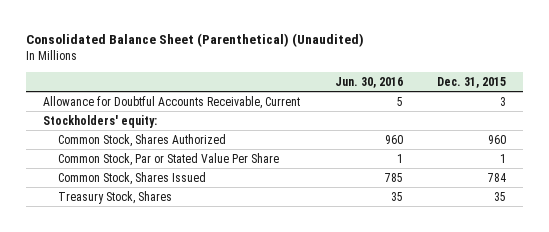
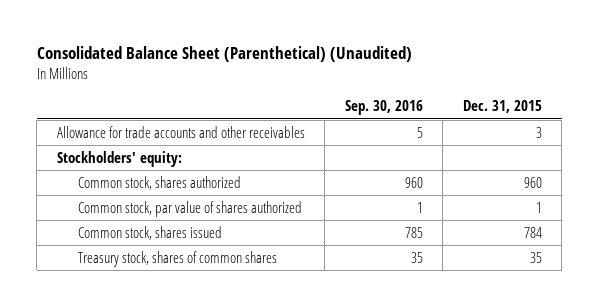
- | Jun. 30, 2016 | Dec. 31, 2015
+ | Sep. 30, 2016 | Dec. 31, 2015
- Allowance for Doubtful Accounts Receivable, Current | 5 | 3
+ Allowance for trade accounts and other receivables | 5 | 3
- Common Stock, Shares Authorized | 960 | 960
- Common Stock, Par or Stated Value Per Share | 1 | 1
- Common Stock, Shares Issued | 785 | 784
- Treasury Stock, Shares | 35 | 35
+ Common stock, shares authorized | 960 | 960
+ Common stock, par value of shares authorized | 1 | 1
+ Common stock, shares issued | 785 | 784
+ Treasury stock, shares of common shares | 35 | 35

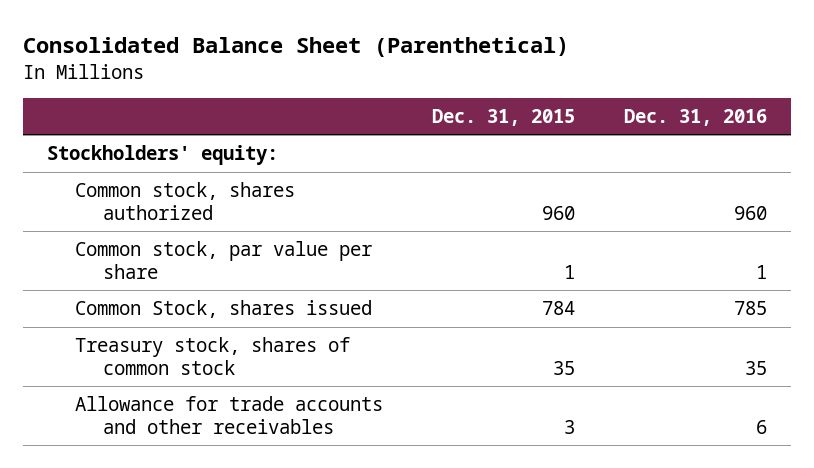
- Consolidated Balance Sheet (Parenthetical) (Unaudited)
+ Consolidated Balance Sheet (Parenthetical)
- | Sep. 30, 2016 | Dec. 31, 2015
+ | Dec. 31, 2015 | Dec. 31, 2016
- Common stock, par value of shares authorized | 1 | 1
- Common stock, shares issued | 785 | 784
- Treasury stock, shares of common shares | 35 | 35
+ Common stock, par value per share | 1 | 1
+ Common Stock, shares issued | 784 | 785
+ Treasury stock, shares of common stock | 35 | 35
moved down: Allowance for trade accounts and other receivables | 3 | 6

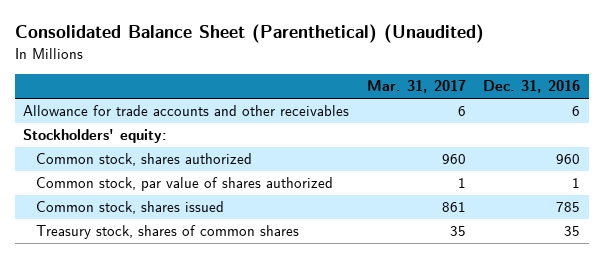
- Consolidated Balance Sheet (Parenthetical)
+ Consolidated Balance Sheet (Parenthetical) (Unaudited)
- | Dec. 31, 2015 | Dec. 31, 2016
+ | Mar. 31, 2017 | Dec. 31, 2016
moved up: Allowance for trade accounts and other receivables | 6 | 6
- Common stock, par value per share | 1 | 1
- Common Stock, shares issued | 784 | 785
- Treasury stock, shares of common stock | 35 | 35
+ Common stock, par value of shares authorized | 1 | 1
+ Common stock, shares issued | 861 | 785
+ Treasury stock, shares of common shares | 35 | 35

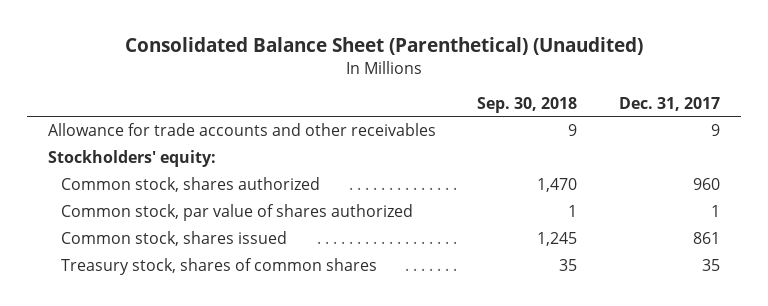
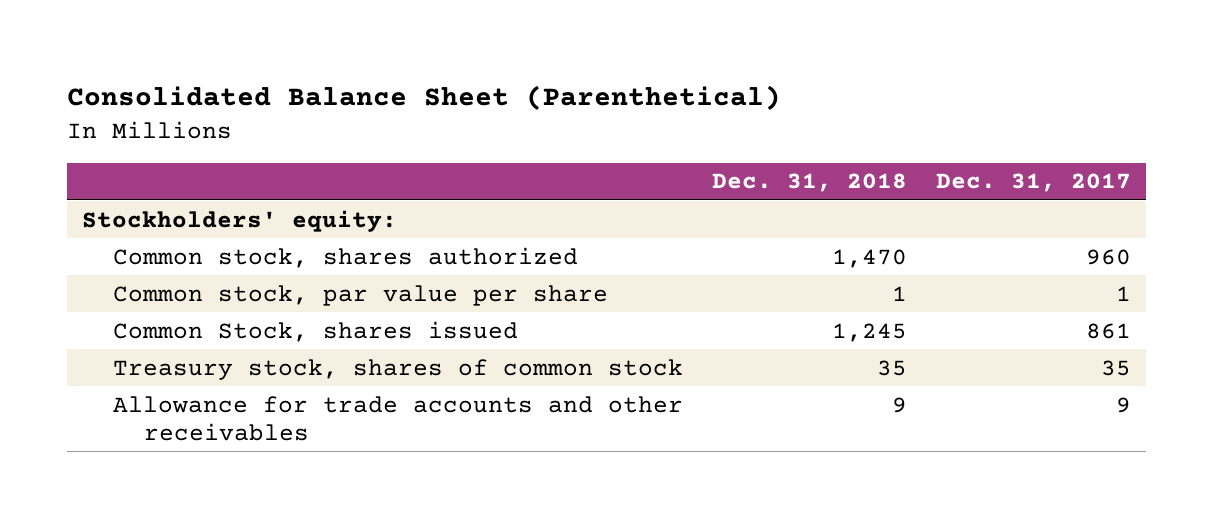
- Consolidated Balance Sheet (Parenthetical) (Unaudited)
+ Consolidated Balance Sheet (Parenthetical)
- | Sep. 30, 2018 | Dec. 31, 2017
+ | Dec. 31, 2018 | Dec. 31, 2017
- Common stock, par value of shares authorized | 1 | 1
- Common stock, shares issued | 1,245 | 861
- Treasury stock, shares of common shares | 35 | 35
+ Common stock, par value per share | 1 | 1
+ Common Stock, shares issued | 1,245 | 861
+ Treasury stock, shares of common stock | 35 | 35
moved down: Allowance for trade accounts and other receivables | 9 | 9

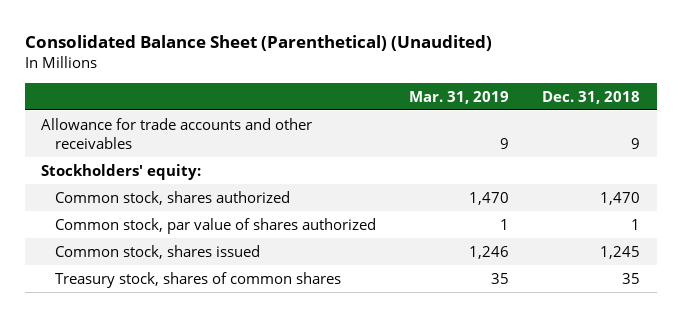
- Consolidated Balance Sheet (Parenthetical)
+ Consolidated Balance Sheet (Parenthetical) (Unaudited)
- | Dec. 31, 2018 | Dec. 31, 2017
+ | Mar. 31, 2019 | Dec. 31, 2018
moved up: Allowance for trade accounts and other receivables | 9 | 9
- Common stock, par value per share | 1 | 1
- Common Stock, shares issued | 1,245 | 861
- Treasury stock, shares of common stock | 35 | 35
+ Common stock, par value of shares authorized | 1 | 1
+ Common stock, shares issued | 1,246 | 1,245
+ Treasury stock, shares of common shares | 35 | 35

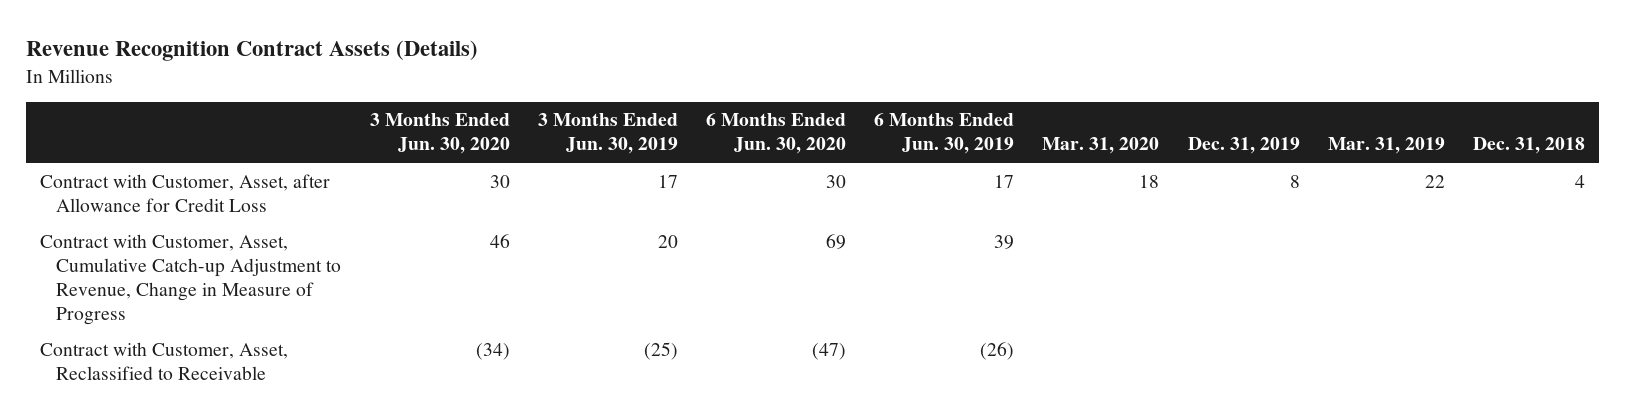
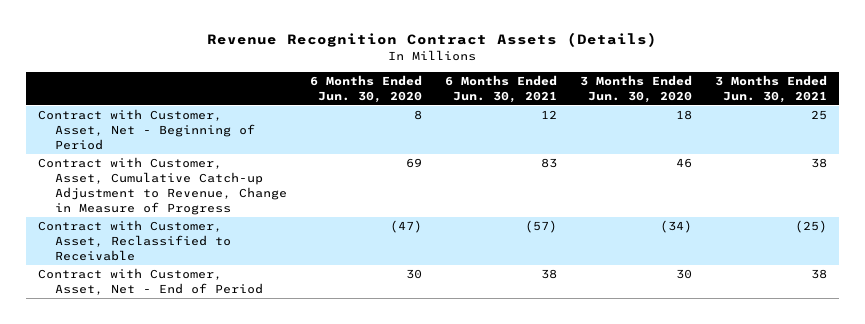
- | 3 Months Ended Jun. 30, 2020 | 3 Months Ended Jun. 30, 2019 | 6 Months Ended Jun. 30, 2020 | 6 Months Ended Jun. 30, 2019 | Mar. 31, 2020 | Dec. 31, 2019 | Mar. 31, 2019 | Dec. 31, 2018
+ | 6 Months Ended Jun. 30, 2020 | 6 Months Ended Jun. 30, 2021 | 3 Months Ended Jun. 30, 2020 | 3 Months Ended Jun. 30, 2021
- Contract with Customer, Asset, after Allowance for Credit Loss | 30 | 17 | 30 | 17 | 18 | 8 | 22 | 4
+ Contract with Customer, Asset, Net - Beginning of Period | 8 | 12 | 18 | 25
+ Contract with Customer, Asset, Net - End of Period | 30 | 38 | 30 | 38

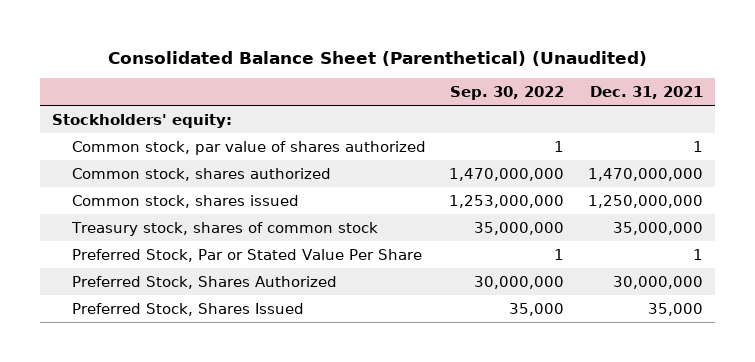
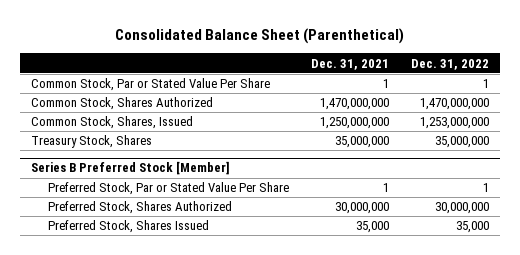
- Consolidated Balance Sheet (Parenthetical) (Unaudited)
+ Consolidated Balance Sheet (Parenthetical)
- | Sep. 30, 2022 | Dec. 31, 2021
+ | Dec. 31, 2021 | Dec. 31, 2022
- Stockholders' equity:
- Common stock, par value of shares authorized | 1 | 1
- Common stock, shares authorized | 1,470,000,000 | 1,470,000,000
- Common stock, shares issued | 1,253,000,000 | 1,250,000,000
- Treasury stock, shares of common stock | 35,000,000 | 35,000,000
+ Common Stock, Par or Stated Value Per Share | 1 | 1
+ Common Stock, Shares Authorized | 1,470,000,000 | 1,470,000,000
+ Common Stock, Shares, Issued | 1,250,000,000 | 1,253,000,000
+ Treasury Stock, Shares | 35,000,000 | 35,000,000
+ Series B Preferred Stock [Member]

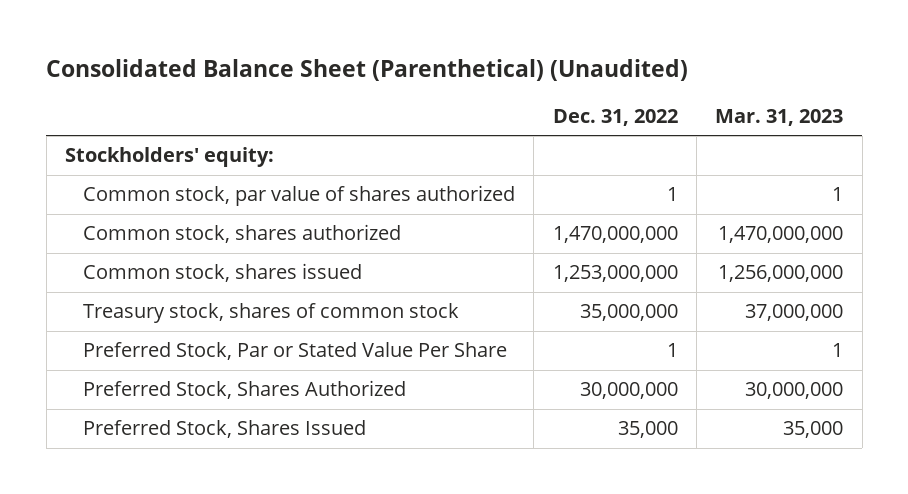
- Consolidated Balance Sheet (Parenthetical)
+ Consolidated Balance Sheet (Parenthetical) (Unaudited)
- | Dec. 31, 2021 | Dec. 31, 2022
+ | Dec. 31, 2022 | Mar. 31, 2023
- Common Stock, Par or Stated Value Per Share | 1 | 1
- Common Stock, Shares Authorized | 1,470,000,000 | 1,470,000,000
- Common Stock, Shares, Issued | 1,250,000,000 | 1,253,000,000
- Treasury Stock, Shares | 35,000,000 | 35,000,000
- Series B Preferred Stock [Member]
+ Stockholders' equity:
+ Common stock, par value of shares authorized | 1 | 1
+ Common stock, shares authorized | 1,470,000,000 | 1,470,000,000
+ Common stock, shares issued | 1,253,000,000 | 1,256,000,000
+ Treasury stock, shares of common stock | 35,000,000 | 37,000,000

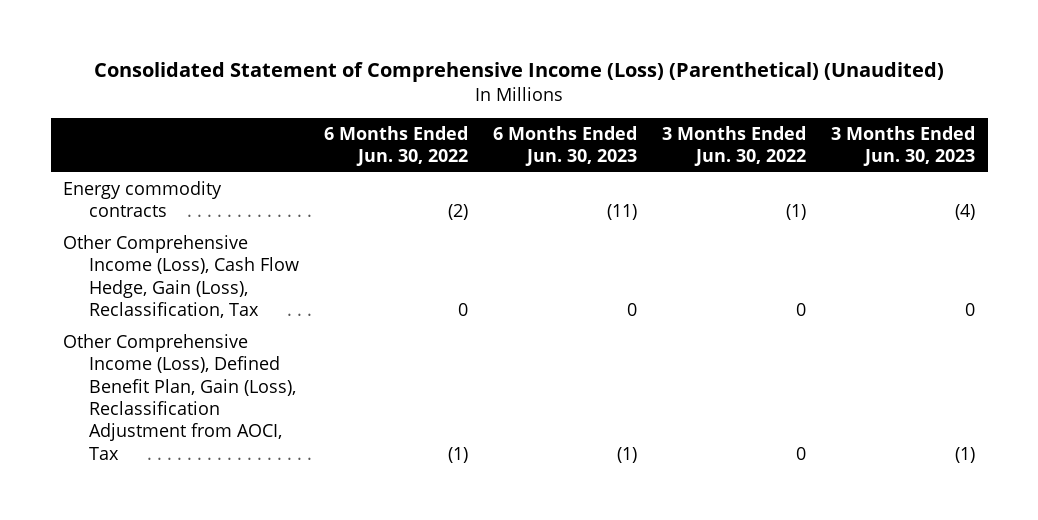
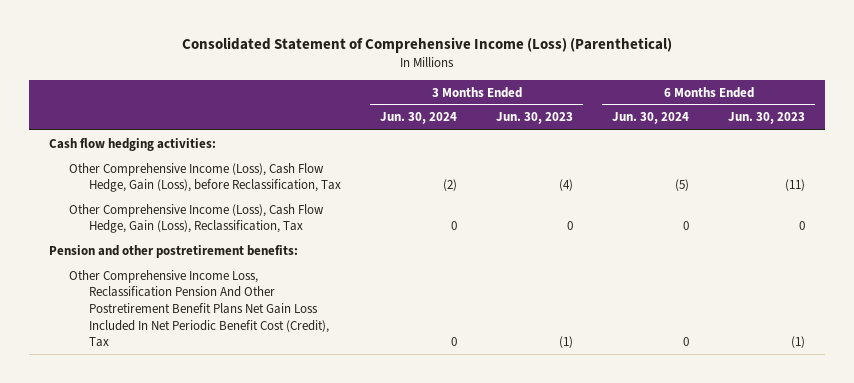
- Consolidated Statement of Comprehensive Income (Loss) (Parenthetical) (Unaudited)
+ Consolidated Statement of Comprehensive Income (Loss) (Parenthetical)
- | 6 Months Ended Jun. 30, 2022 | 6 Months Ended Jun. 30, 2023 | 3 Months Ended Jun. 30, 2022 | 3 Months Ended Jun. 30, 2023
+ | 3 Months Ended Jun. 30, 2024 | 3 Months Ended Jun. 30, 2023 | 6 Months Ended Jun. 30, 2024 | 6 Months Ended Jun. 30, 2023
- Energy commodity contracts | (2) | (11) | (1) | (4)
+ Cash flow hedging activities:
+ Other Comprehensive Income (Loss), Cash Flow Hedge, Gain (Loss), before Reclassification, Tax | (2) | (4) | (5) | (11)
- Other Comprehensive Income (Loss), Defined Benefit Plan, Gain (Loss), Reclassification Adjustment from AOCI, Tax | (1) | (1) | 0 | (1)
+ Pension and other postretirement benefits:
+ Other Comprehensive Income Loss, Reclassification Pension And Other Postretirement Benefit Plans Net Gain Loss Included In Net Periodic Benefit Cost (Credit), Tax | 0 | (1) | 0 | (1)

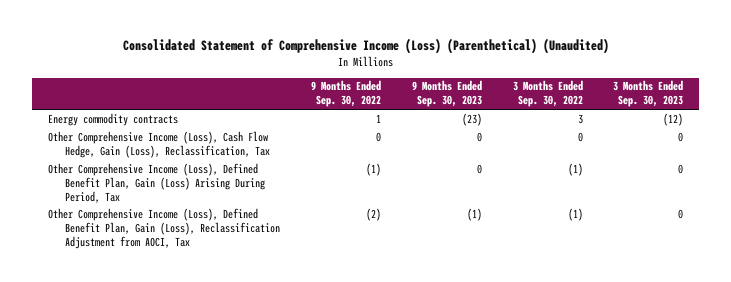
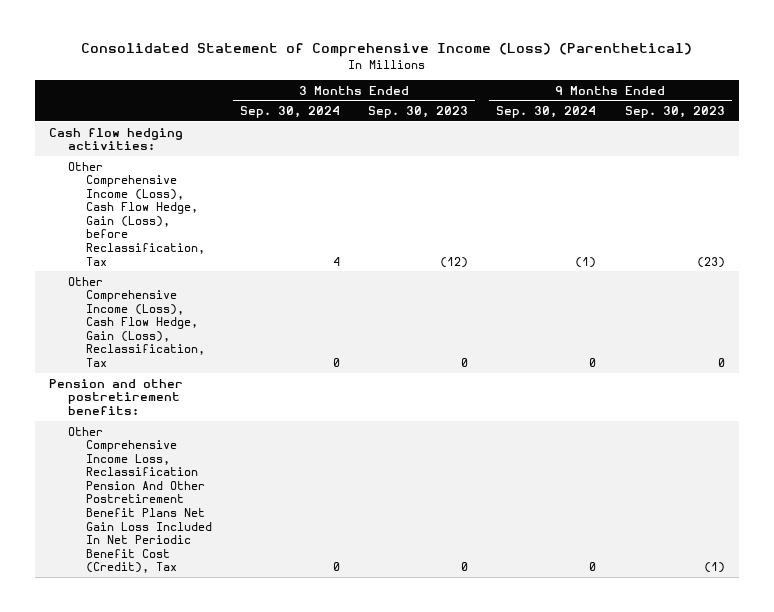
- Consolidated Statement of Comprehensive Income (Loss) (Parenthetical) (Unaudited)
+ Consolidated Statement of Comprehensive Income (Loss) (Parenthetical)
- | 9 Months Ended Sep. 30, 2022 | 9 Months Ended Sep. 30, 2023 | 3 Months Ended Sep. 30, 2022 | 3 Months Ended Sep. 30, 2023
+ | 3 Months Ended Sep. 30, 2024 | 3 Months Ended Sep. 30, 2023 | 9 Months Ended Sep. 30, 2024 | 9 Months Ended Sep. 30, 2023
- Energy commodity contracts | 1 | (23) | 3 | (12)
+ Cash flow hedging activities:
+ Other Comprehensive Income (Loss), Cash Flow Hedge, Gain (Loss), before Reclassification, Tax | 4 | (12) | (1) | (23)
- Other Comprehensive Income (Loss), Defined Benefit Plan, Gain (Loss) Arising During Period, Tax | (1) | 0 | (1) | 0
- Other Comprehensive Income (Loss), Defined Benefit Plan, Gain (Loss), Reclassification Adjustment from AOCI, Tax | (2) | (1) | (1) | 0
+ Pension and other postretirement benefits:
+ Other Comprehensive Income Loss, Reclassification Pension And Other Postretirement Benefit Plans Net Gain Loss Included In Net Periodic Benefit Cost (Credit), Tax | 0 | 0 | 0 | (1)

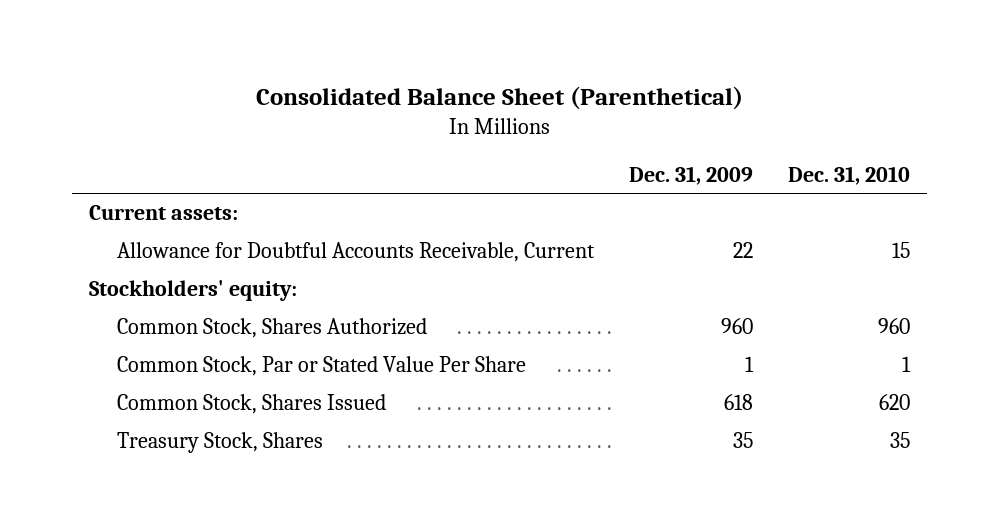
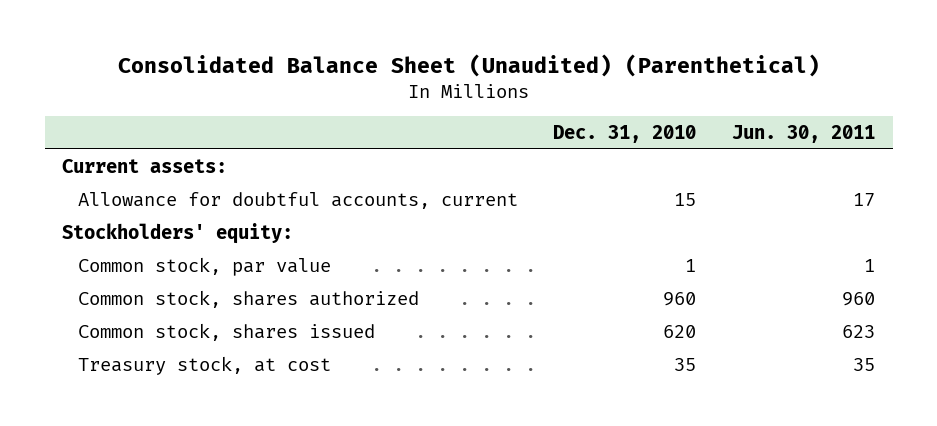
- Consolidated Balance Sheet (Parenthetical)
+ Consolidated Balance Sheet (Unaudited) (Parenthetical)
- | Dec. 31, 2009 | Dec. 31, 2010
+ | Dec. 31, 2010 | Jun. 30, 2011
- Allowance for Doubtful Accounts Receivable, Current | 22 | 15
+ Allowance for doubtful accounts, current | 15 | 17
- Common Stock, Shares Authorized | 960 | 960
- Common Stock, Par or Stated Value Per Share | 1 | 1
- Common Stock, Shares Issued | 618 | 620
- Treasury Stock, Shares | 35 | 35
+ Common stock, par value | 1 | 1
+ Common stock, shares authorized | 960 | 960
+ Common stock, shares issued | 620 | 623
+ Treasury stock, at cost | 35 | 35

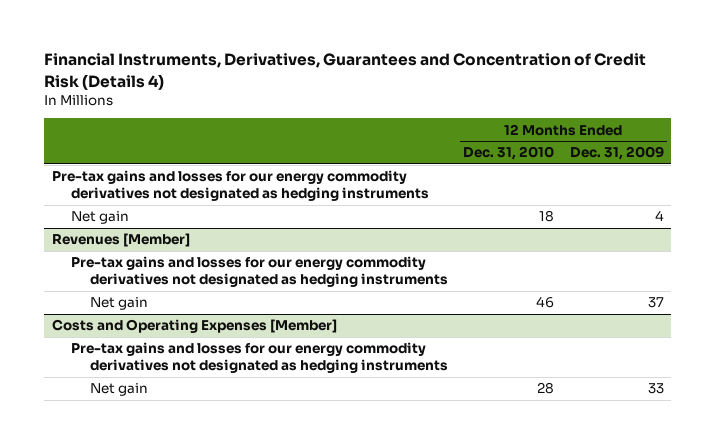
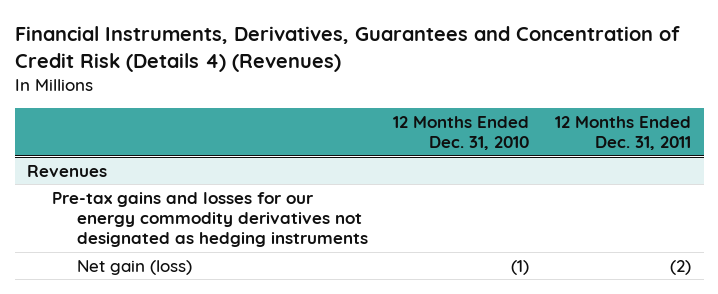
- Financial Instruments, Derivatives, Guarantees and Concentration of Credit Risk (Details 4)
+ Financial Instruments, Derivatives, Guarantees and Concentration of Credit Risk (Details 4) (Revenues)
- | 12 Months Ended Dec. 31, 2010 | 12 Months Ended Dec. 31, 2009
+ | 12 Months Ended Dec. 31, 2010 | 12 Months Ended Dec. 31, 2011
- Pre-tax gains and losses for our energy commodity derivatives not designated as hedging instruments
- Net gain | 18 | 4
- Revenues [Member]
- Pre-tax gains and losses for our energy commodity derivatives not designated as hedging instruments
- Net gain | 46 | 37
- Costs and Operating Expenses [Member]
+ Revenues
- Net gain | 28 | 33
+ Net gain (loss) | (1) | (2)

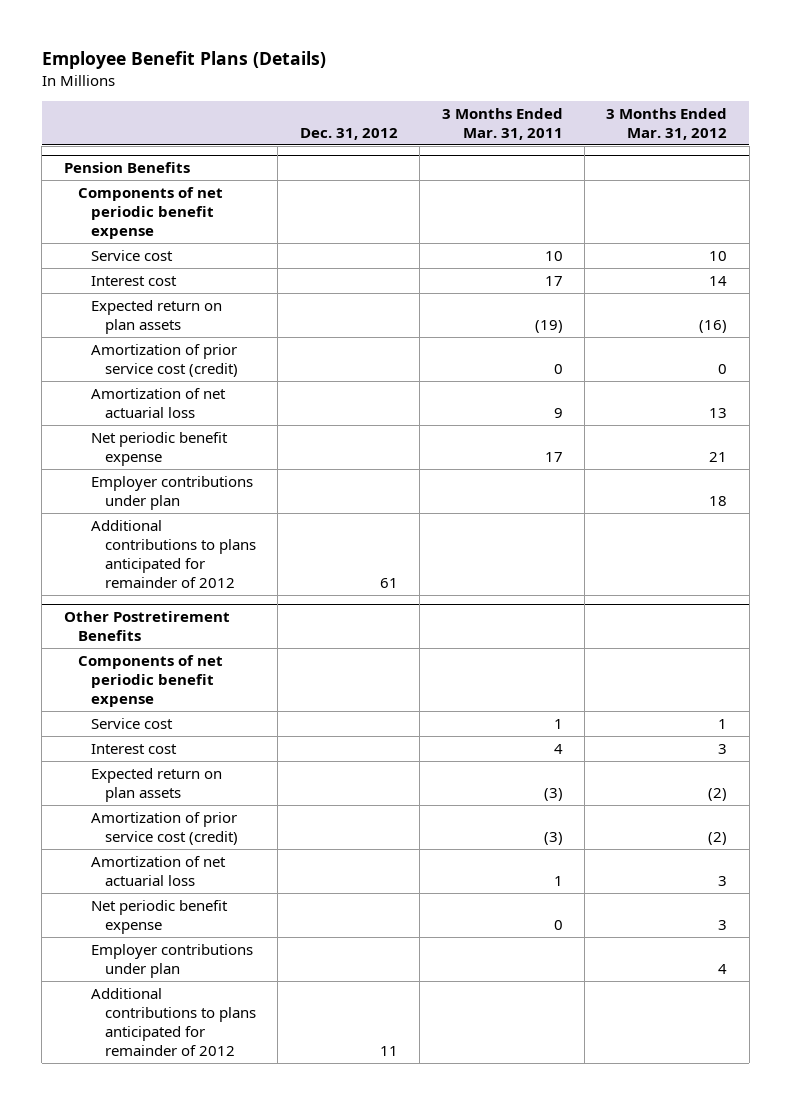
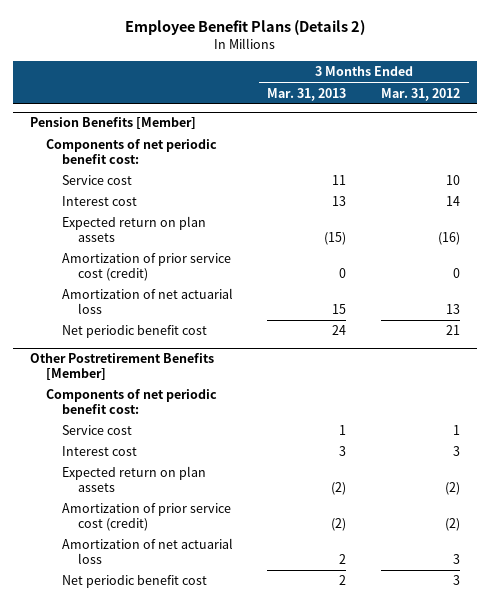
- Employee Benefit Plans (Details)
+ Employee Benefit Plans (Details 2)
- | Dec. 31, 2012 | 3 Months Ended Mar. 31, 2011 | 3 Months Ended Mar. 31, 2012
+ | 3 Months Ended Mar. 31, 2013 | 3 Months Ended Mar. 31, 2012
- Pension Benefits
- Components of net periodic benefit expense
+ Pension Benefits [Member]
+ Components of net periodic benefit cost:
- Net periodic benefit expense | | 17 | 21
- Employer contributions under plan | | | 18
- Additional contributions to plans anticipated for remainder of 2012 | 61 | |
- Other Postretirement Benefits
- Components of net periodic benefit expense
+ Net periodic benefit cost | 24 | 21
+ Other Postretirement Benefits [Member]
+ Components of net periodic benefit cost:
- Net periodic benefit expense | | 0 | 3
- Employer contributions under plan | | | 4
- Additional contributions to plans anticipated for remainder of 2012 | 11 | |
+ Net periodic benefit cost | 2 | 3

